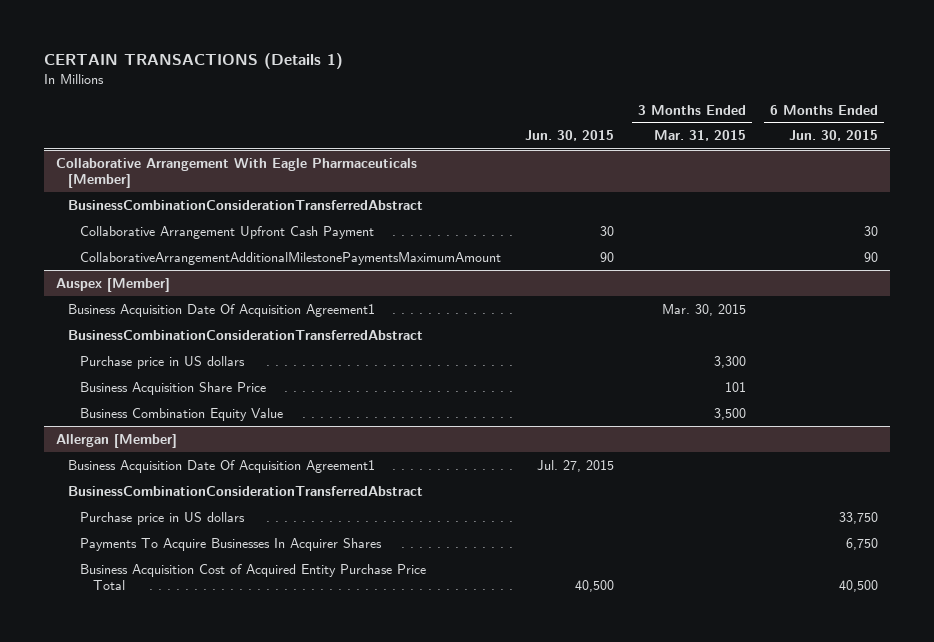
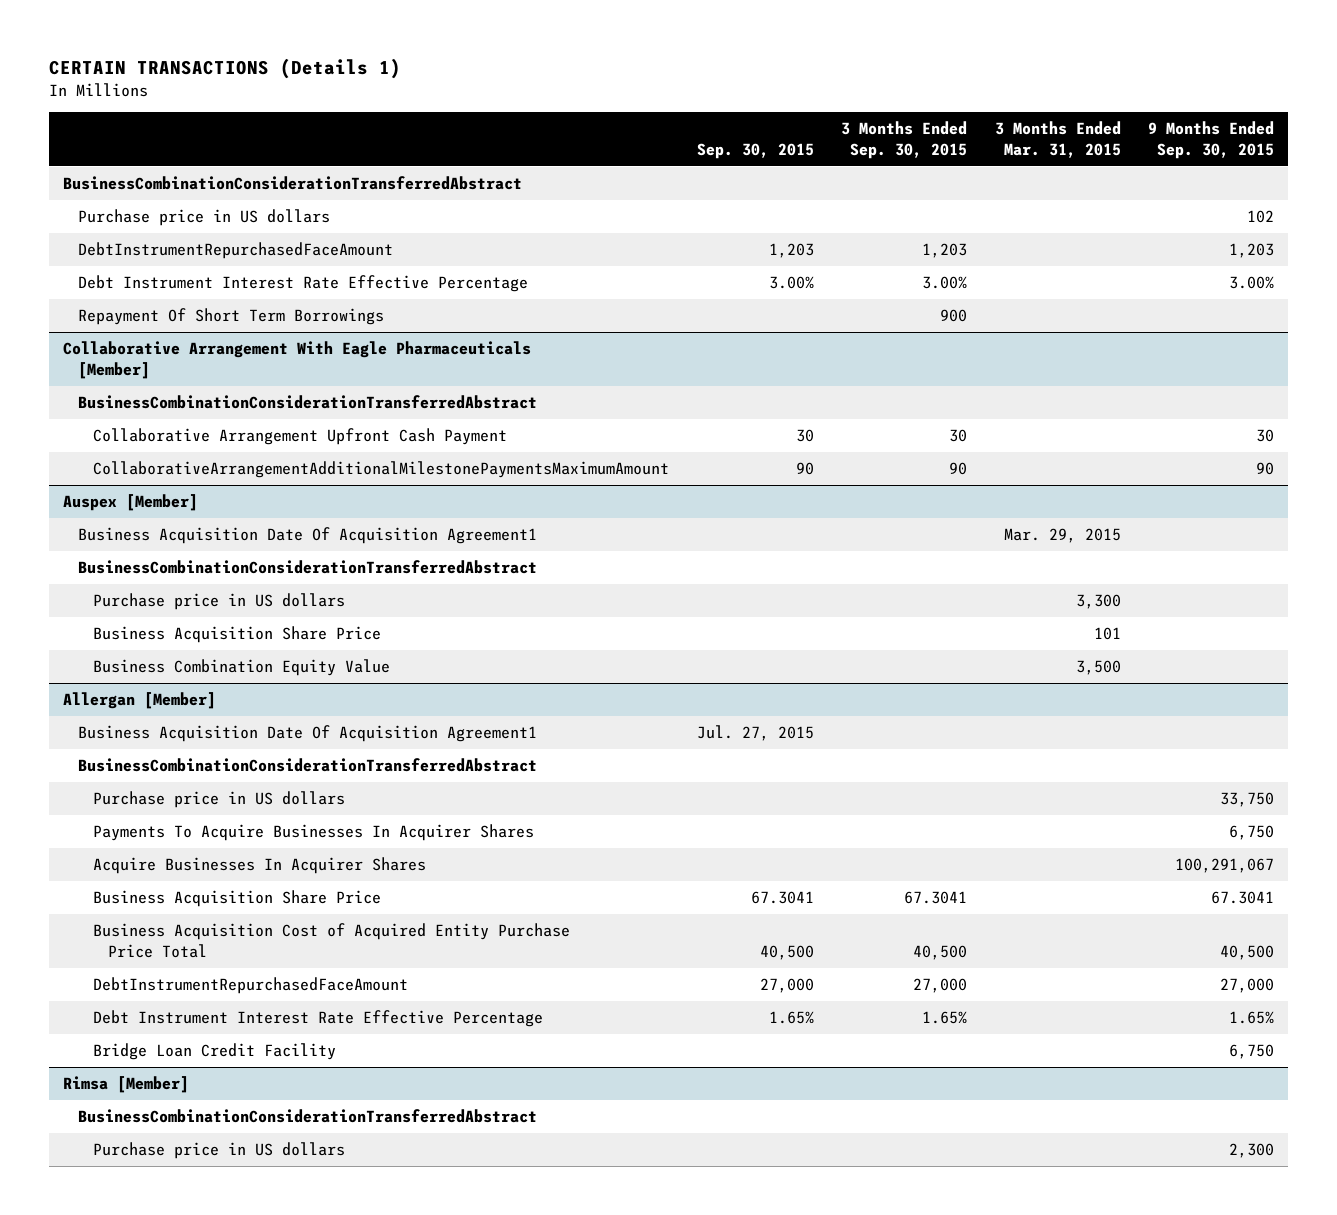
- | Jun. 30, 2015 | 3 Months Ended Mar. 31, 2015 | 6 Months Ended Jun. 30, 2015
+ | Sep. 30, 2015 | 3 Months Ended Sep. 30, 2015 | 3 Months Ended Mar. 31, 2015 | 9 Months Ended Sep. 30, 2015
+ BusinessCombinationConsiderationTransferredAbstract
+ Purchase price in US dollars | | | | 102
+ DebtInstrumentRepurchasedFaceAmount | 1,203 | 1,203 | | 1,203
+ Debt Instrument Interest Rate Effective Percentage | 3.00% | 3.00% | | 3.00%
+ Repayment Of Short Term Borrowings | | 900 | |
@ Auspex [Member]
- Business Acquisition Date Of Acquisition Agreement1 | | Mar. 30, 2015 |
+ Business Acquisition Date Of Acquisition Agreement1 | | | Mar. 29, 2015 |
@ Allergan [Member]
+ Acquire Businesses In Acquirer Shares | | | | 100,291,067
+ Business Acquisition Share Price | 67.3041 | 67.3041 | | 67.3041
+ DebtInstrumentRepurchasedFaceAmount | 27,000 | 27,000 | | 27,000
+ Debt Instrument Interest Rate Effective Percentage | 1.65% | 1.65% | | 1.65%
+ Bridge Loan Credit Facility | | | | 6,750
+ Rimsa [Member]
+ BusinessCombinationConsiderationTransferredAbstract
+ Purchase price in US dollars | | | | 2,300

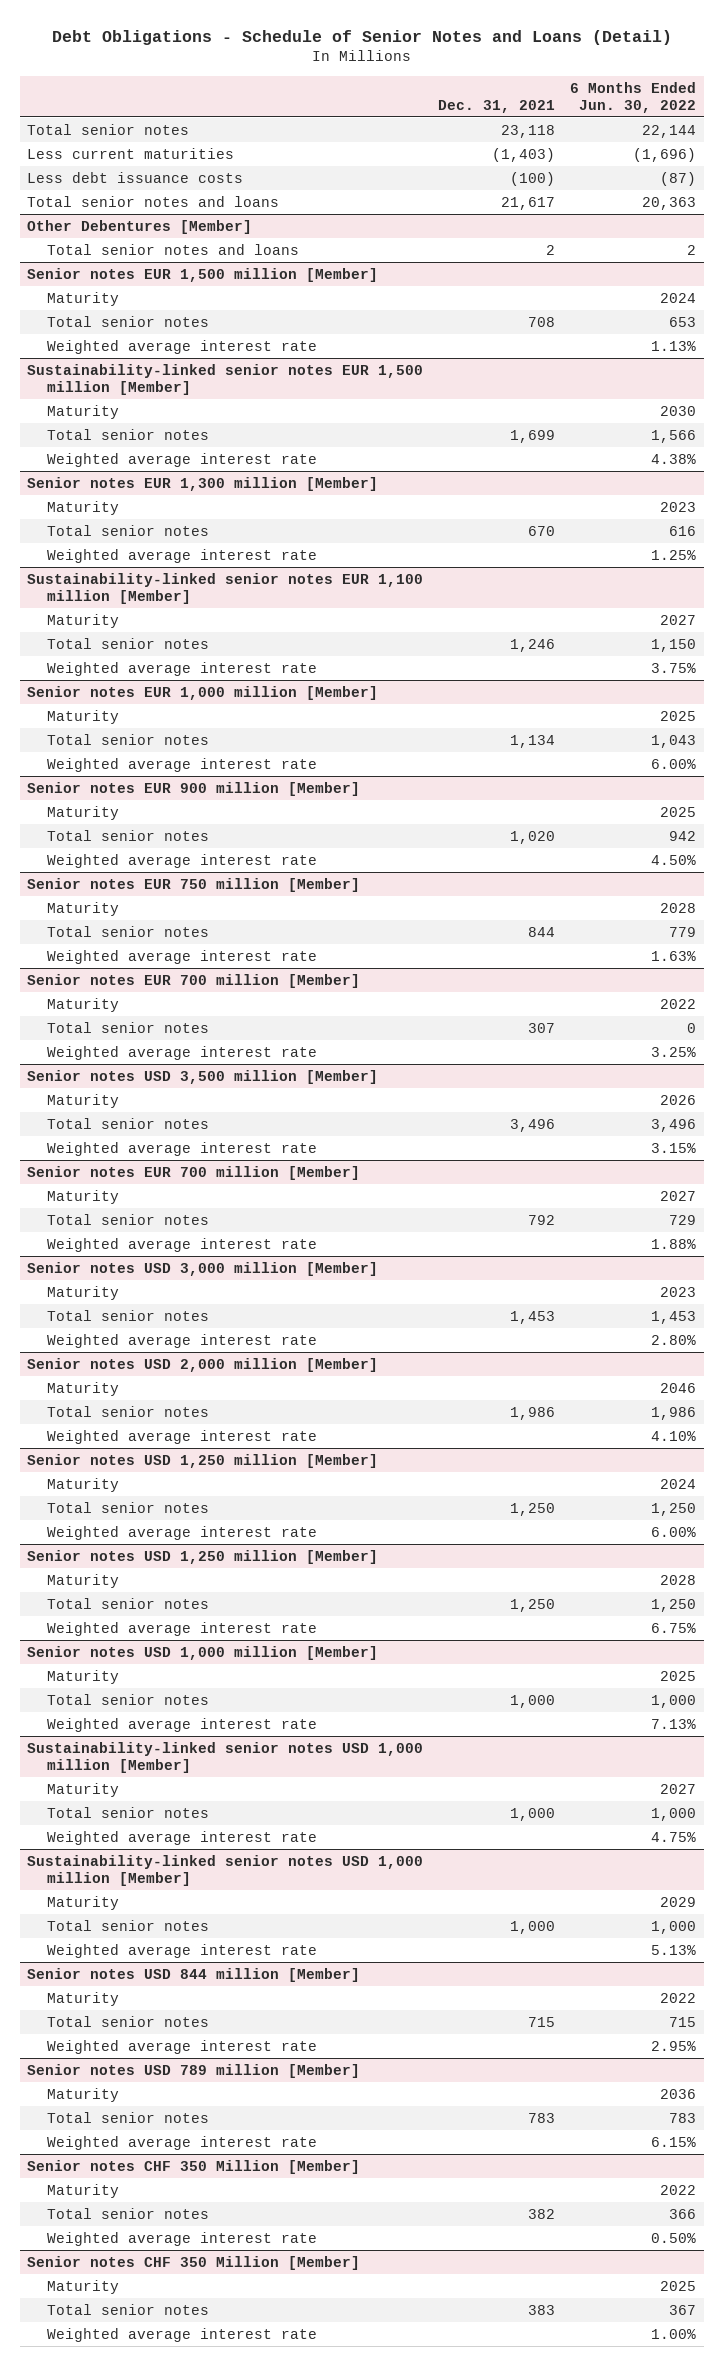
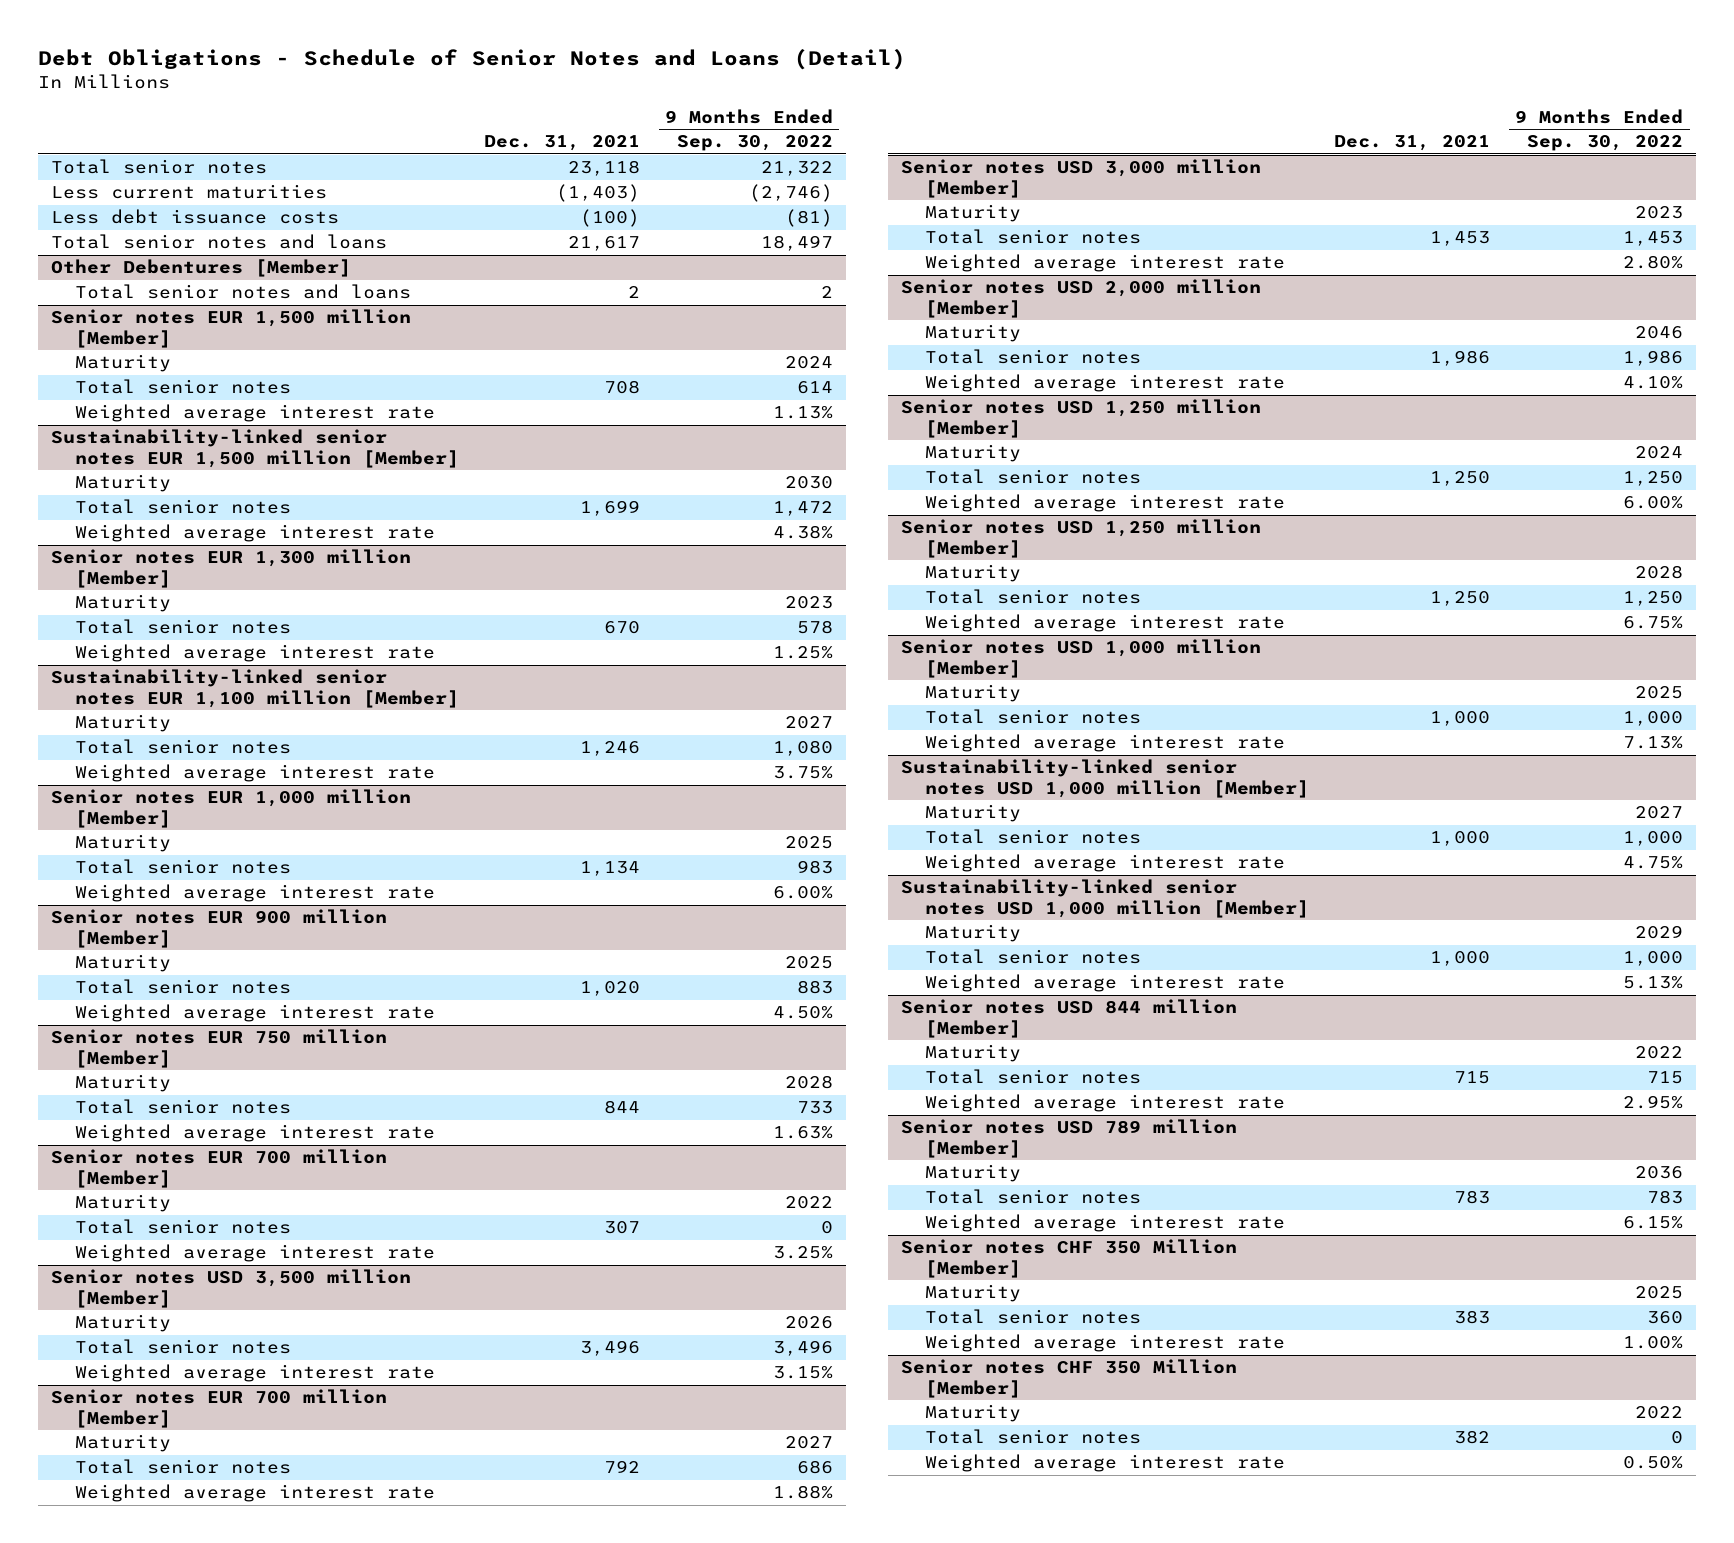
- | Dec. 31, 2021 | 6 Months Ended Jun. 30, 2022
+ | Dec. 31, 2021 | 9 Months Ended Sep. 30, 2022
@ Senior notes CHF 350 Million [Member]
moved up: Total senior notes | 383 | 360
moved down: Total senior notes | 382 | 0

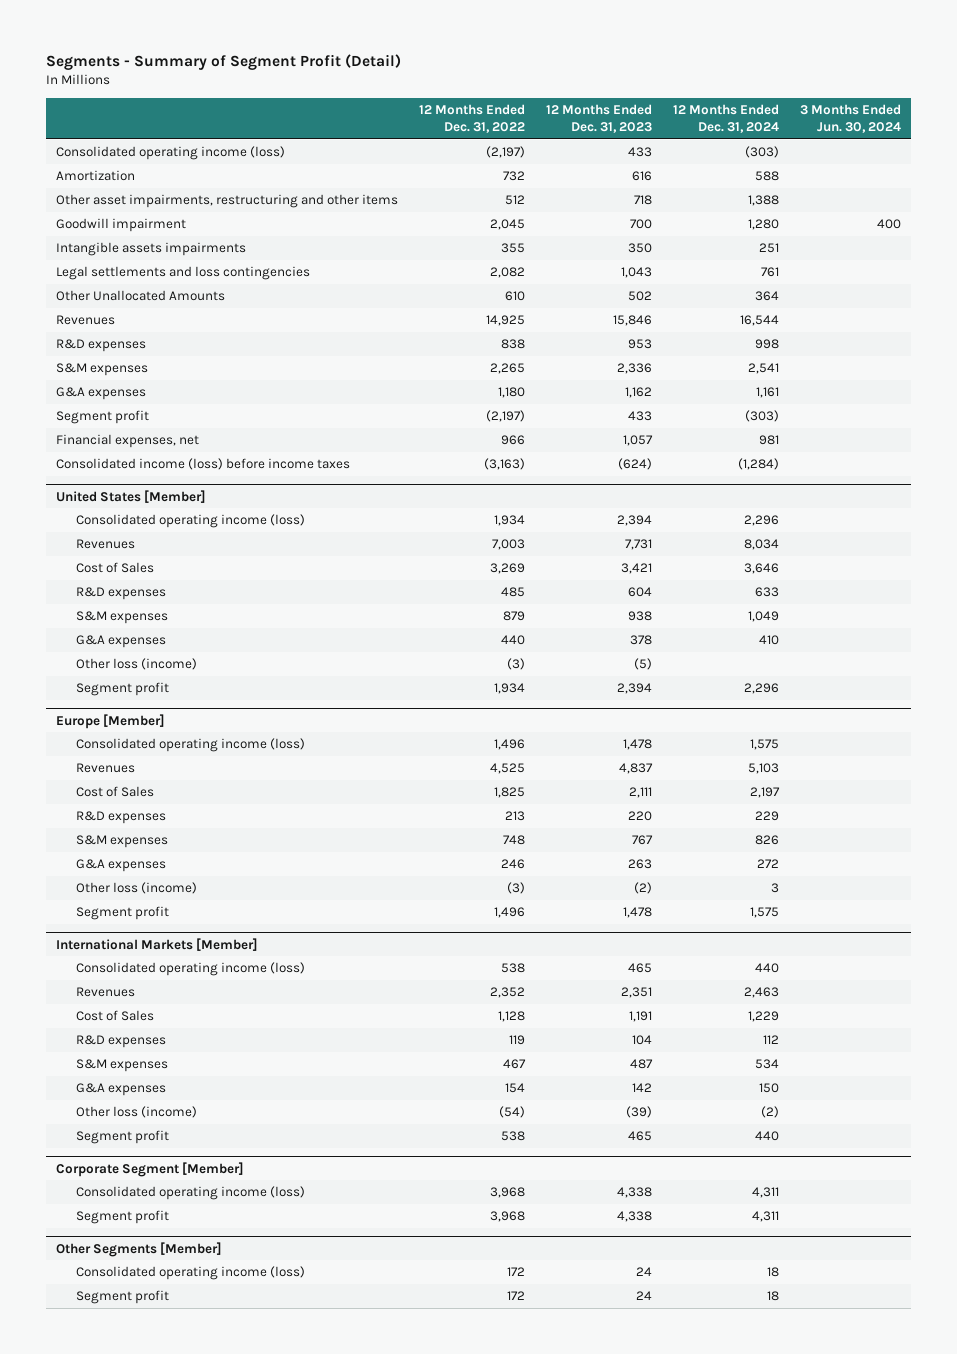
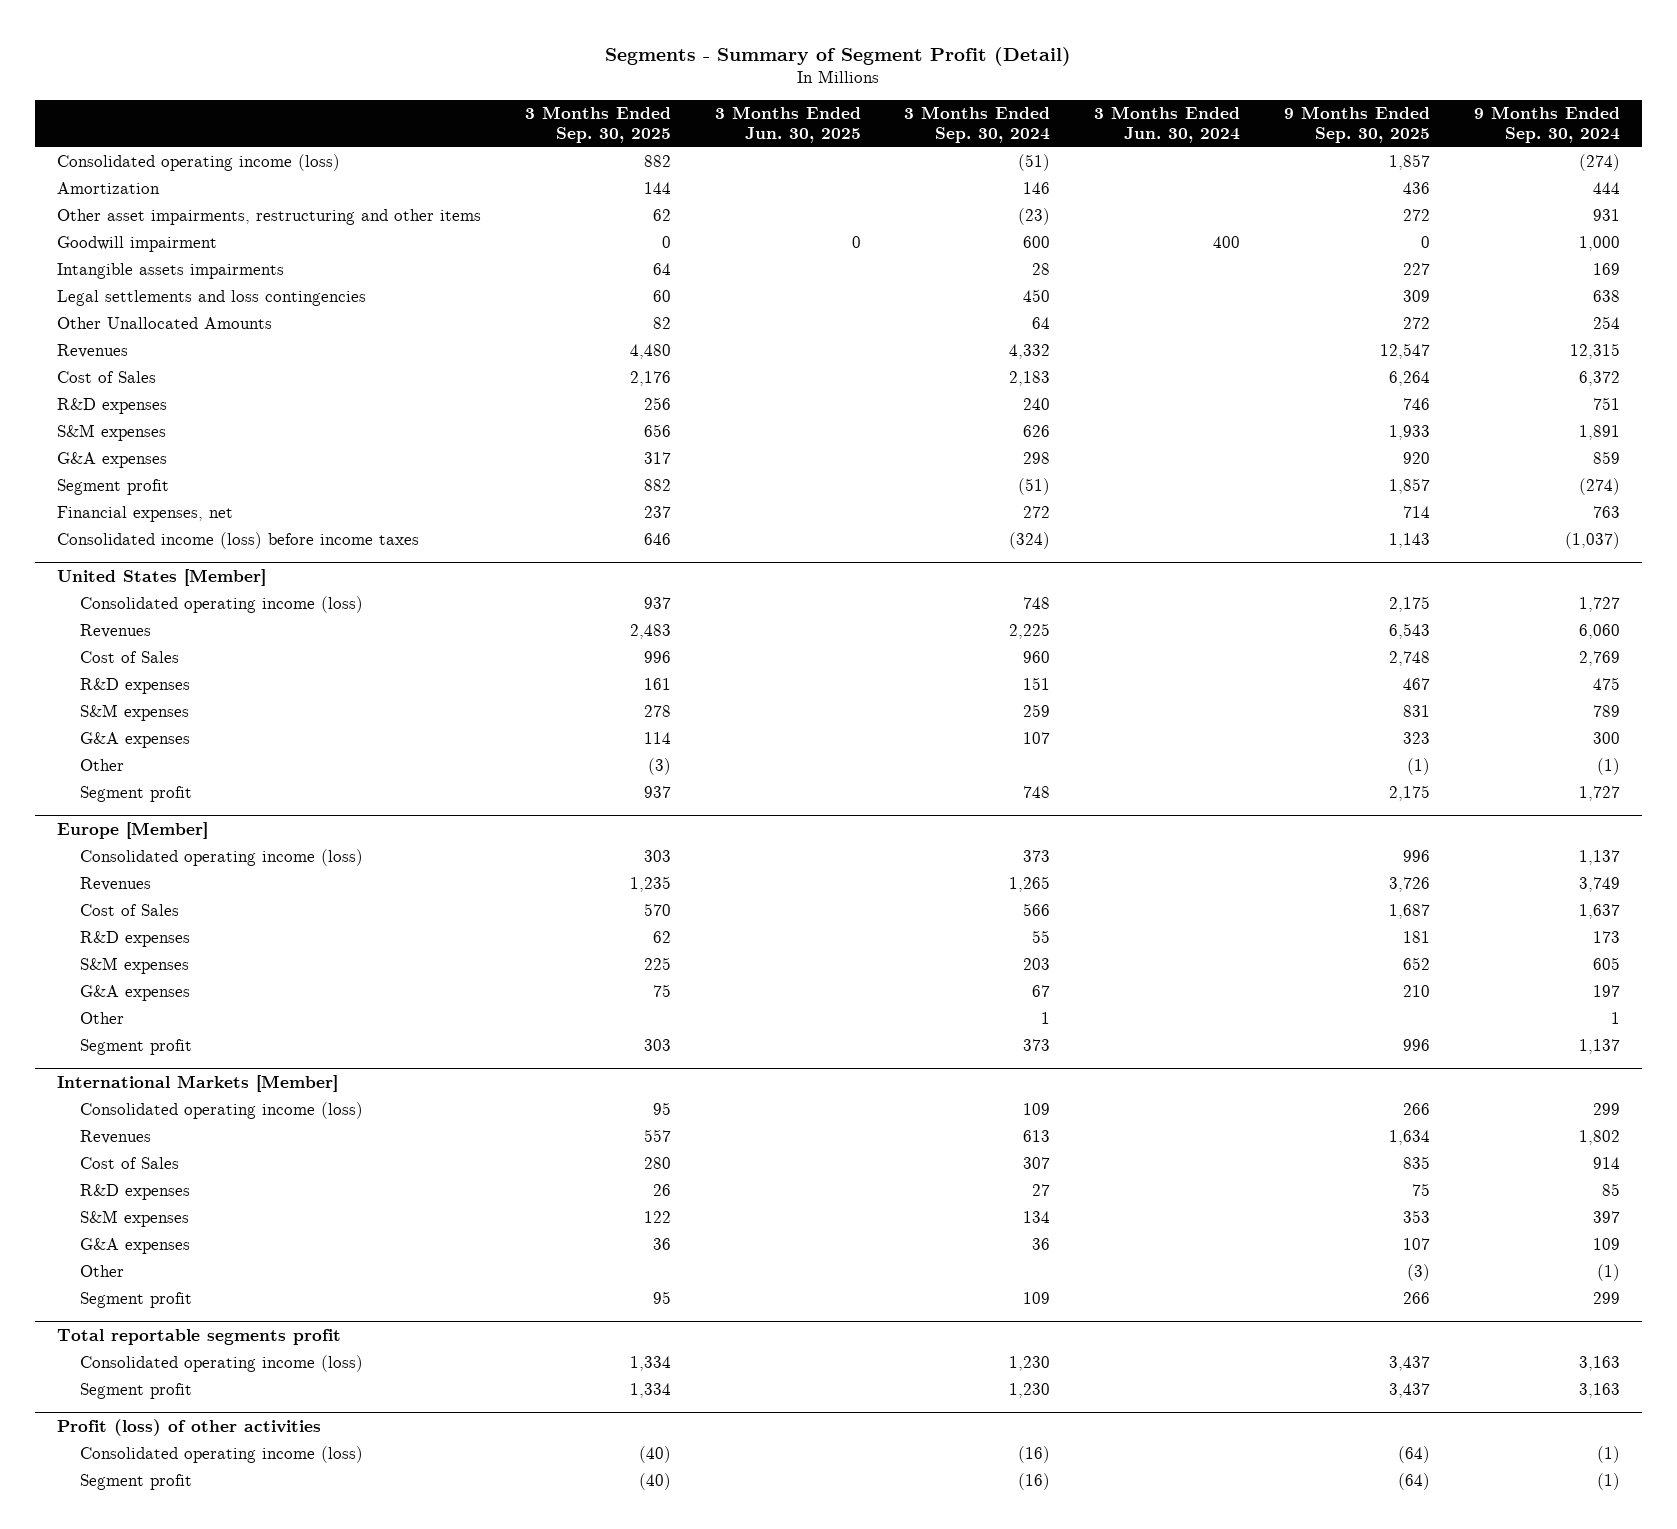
- | 12 Months Ended Dec. 31, 2022 | 12 Months Ended Dec. 31, 2023 | 12 Months Ended Dec. 31, 2024 | 3 Months Ended Jun. 30, 2024
+ | 3 Months Ended Sep. 30, 2025 | 3 Months Ended Jun. 30, 2025 | 3 Months Ended Sep. 30, 2024 | 3 Months Ended Jun. 30, 2024 | 9 Months Ended Sep. 30, 2025 | 9 Months Ended Sep. 30, 2024
+ Cost of Sales | 2,176 | | 2,183 | | 6,264 | 6,372
@ United States [Member]
- Other loss (income) | (3) | (5) | |
+ Other | (3) | | | | (1) | (1)
@ Europe [Member]
- Other loss (income) | (3) | (2) | 3 |
+ Other | | | 1 | | | 1
@ International Markets [Member]
- Other loss (income) | (54) | (39) | (2) |
+ Other | | | | | (3) | (1)
- Corporate Segment [Member]
+ Total reportable segments profit
- Other Segments [Member]
+ Profit (loss) of other activities

